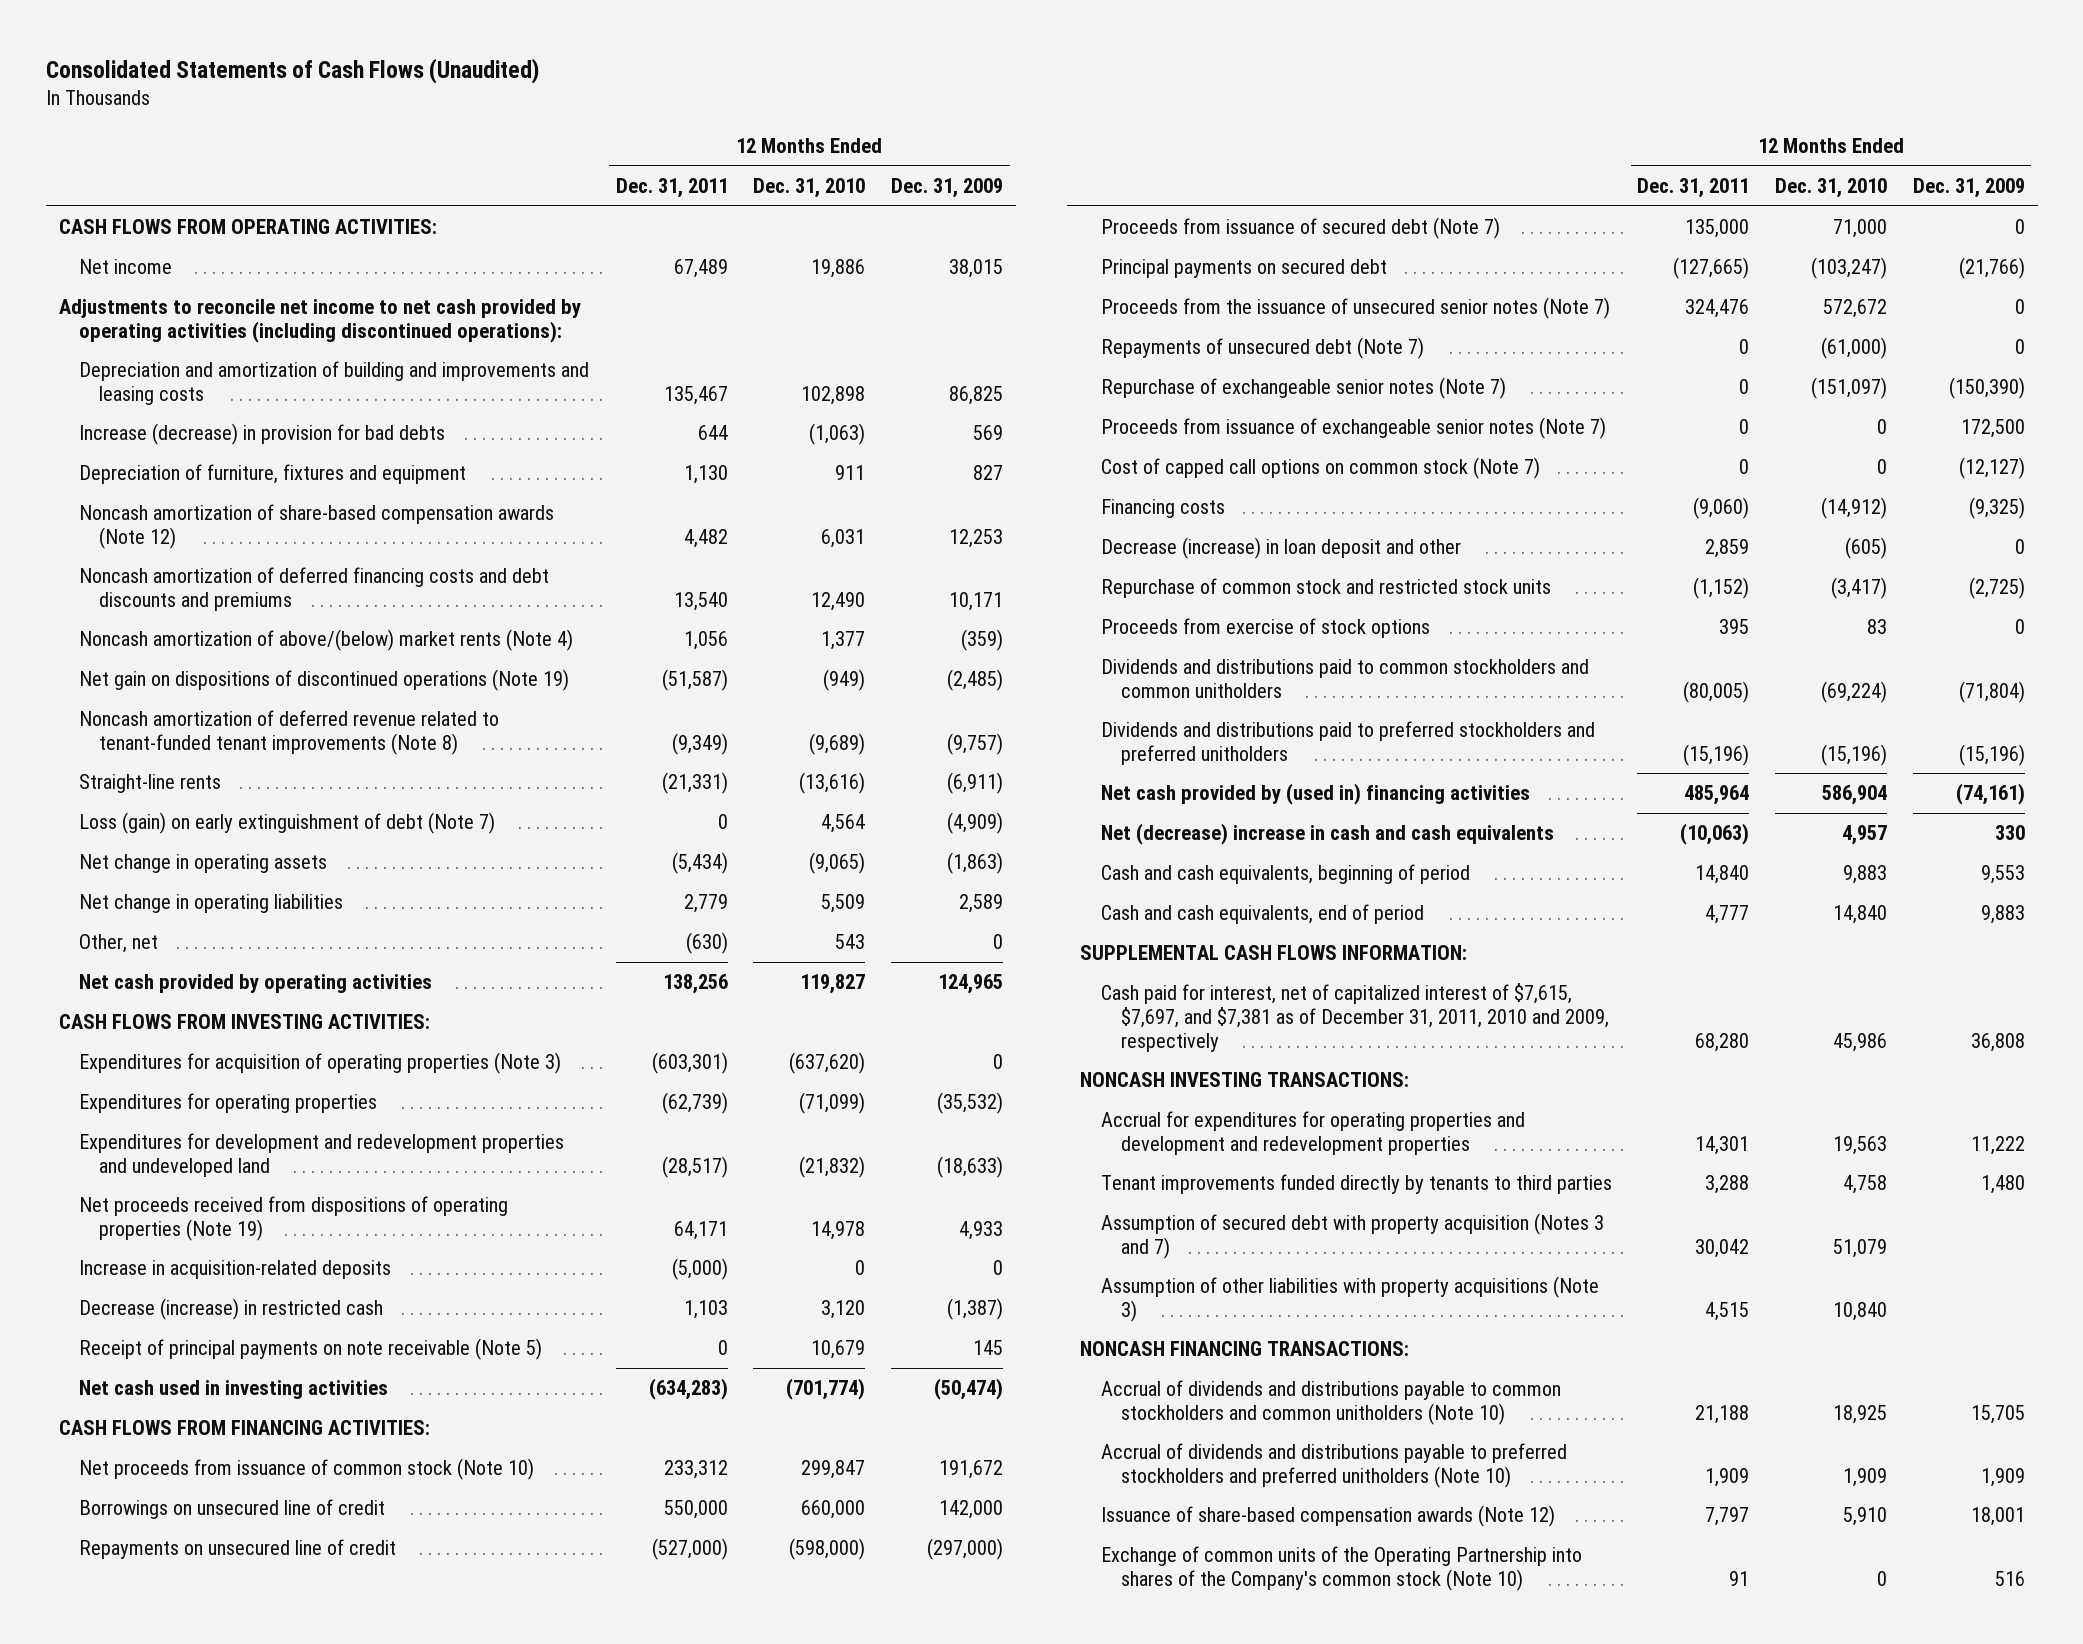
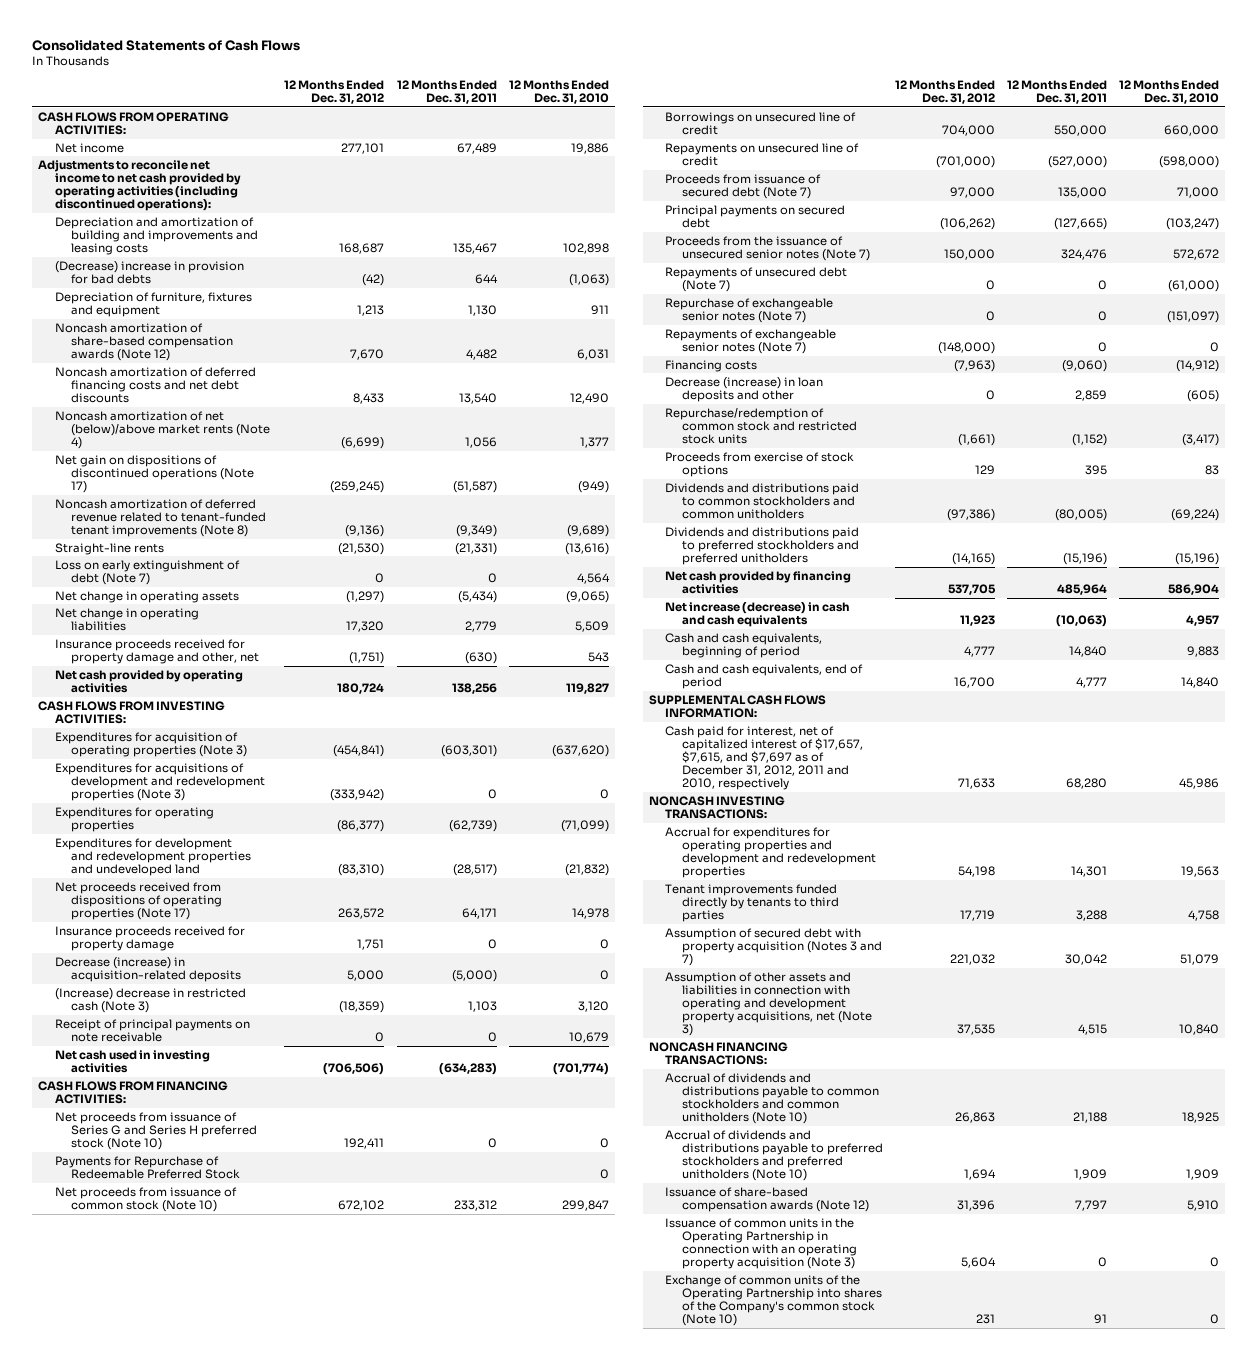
- Consolidated Statements of Cash Flows (Unaudited)
+ Consolidated Statements of Cash Flows
- | 12 Months Ended Dec. 31, 2011 | 12 Months Ended Dec. 31, 2010 | 12 Months Ended Dec. 31, 2009
+ | 12 Months Ended Dec. 31, 2012 | 12 Months Ended Dec. 31, 2011 | 12 Months Ended Dec. 31, 2010
- Increase (decrease) in provision for bad debts | 644 | (1,063) | 569
+ (Decrease) increase in provision for bad debts | (42) | 644 | (1,063)
- Noncash amortization of deferred financing costs and debt discounts and premiums | 13,540 | 12,490 | 10,171
- Noncash amortization of above/(below) market rents (Note 4) | 1,056 | 1,377 | (359)
- Net gain on dispositions of discontinued operations (Note 19) | (51,587) | (949) | (2,485)
+ Noncash amortization of deferred financing costs and net debt discounts | 8,433 | 13,540 | 12,490
+ Noncash amortization of net (below)/above market rents (Note 4) | (6,699) | 1,056 | 1,377
+ Net gain on dispositions of discontinued operations (Note 17) | (259,245) | (51,587) | (949)
- Loss (gain) on early extinguishment of debt (Note 7) | 0 | 4,564 | (4,909)
+ Loss on early extinguishment of debt (Note 7) | 0 | 0 | 4,564
- Other, net | (630) | 543 | 0
+ Insurance proceeds received for property damage and other, net | (1,751) | (630) | 543
+ Expenditures for acquisitions of development and redevelopment properties (Note 3) | (333,942) | 0 | 0
- Net proceeds received from dispositions of operating properties (Note 19) | 64,171 | 14,978 | 4,933
- Increase in acquisition-related deposits | (5,000) | 0 | 0
- Decrease (increase) in restricted cash | 1,103 | 3,120 | (1,387)
- Receipt of principal payments on note receivable (Note 5) | 0 | 10,679 | 145
+ Net proceeds received from dispositions of operating properties (Note 17) | 263,572 | 64,171 | 14,978
+ Insurance proceeds received for property damage | 1,751 | 0 | 0
+ Decrease (increase) in acquisition-related deposits | 5,000 | (5,000) | 0
+ (Increase) decrease in restricted cash (Note 3) | (18,359) | 1,103 | 3,120
+ Receipt of principal payments on note receivable | 0 | 0 | 10,679
+ Net proceeds from issuance of Series G and Series H preferred stock (Note 10) | 192,411 | 0 | 0
+ Payments for Repurchase of Redeemable Preferred Stock | | | 0
- Proceeds from issuance of exchangeable senior notes (Note 7) | 0 | 0 | 172,500
- Cost of capped call options on common stock (Note 7) | 0 | 0 | (12,127)
+ Repayments of exchangeable senior notes (Note 7) | (148,000) | 0 | 0
- Decrease (increase) in loan deposit and other | 2,859 | (605) | 0
- Repurchase of common stock and restricted stock units | (1,152) | (3,417) | (2,725)
+ Decrease (increase) in loan deposits and other | 0 | 2,859 | (605)
+ Repurchase/redemption of common stock and restricted stock units | (1,661) | (1,152) | (3,417)
- Net cash provided by (used in) financing activities | 485,964 | 586,904 | (74,161)
- Net (decrease) increase in cash and cash equivalents | (10,063) | 4,957 | 330
+ Net cash provided by financing activities | 537,705 | 485,964 | 586,904
+ Net increase (decrease) in cash and cash equivalents | 11,923 | (10,063) | 4,957
- Cash paid for interest, net of capitalized interest of $7,615, $7,697, and $7,381 as of December 31, 2011, 2010 and 2009, respectively | 68,280 | 45,986 | 36,808
+ Cash paid for interest, net of capitalized interest of $17,657, $7,615, and $7,697 as of December 31, 2012, 2011 and 2010, respectively | 71,633 | 68,280 | 45,986
- Assumption of other liabilities with property acquisitions (Note 3) | 4,515 | 10,840 |
+ Assumption of other assets and liabilities in connection with operating and development property acquisitions, net (Note 3) | 37,535 | 4,515 | 10,840
+ Issuance of common units in the Operating Partnership in connection with an operating property acquisition (Note 3) | 5,604 | 0 | 0

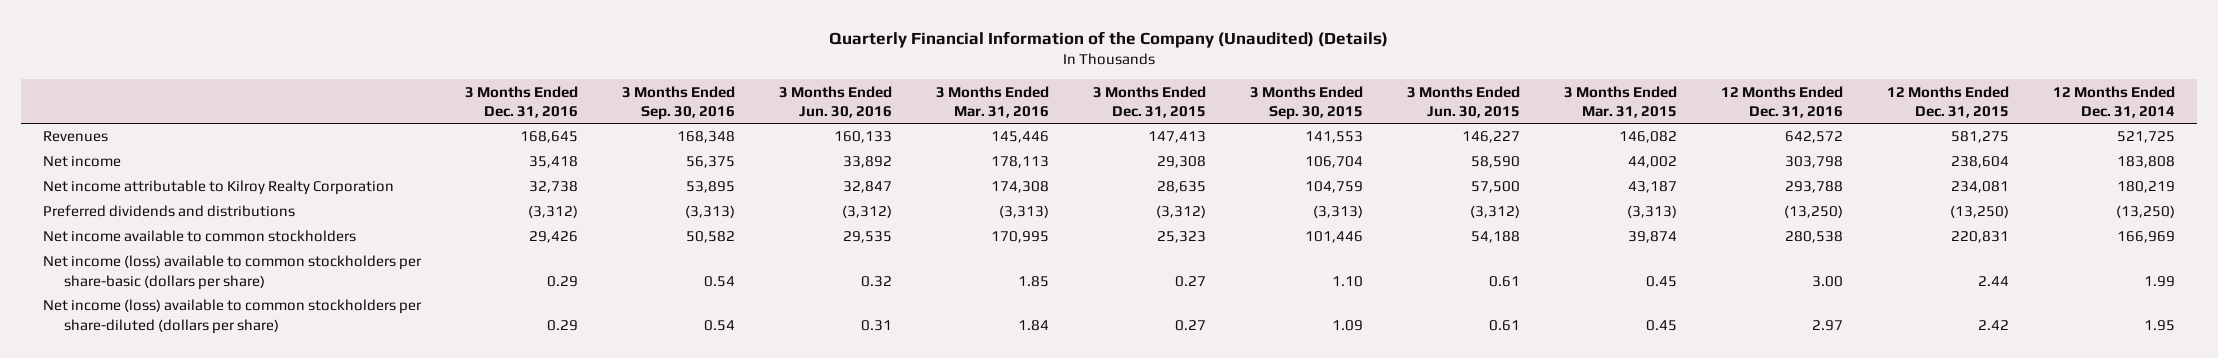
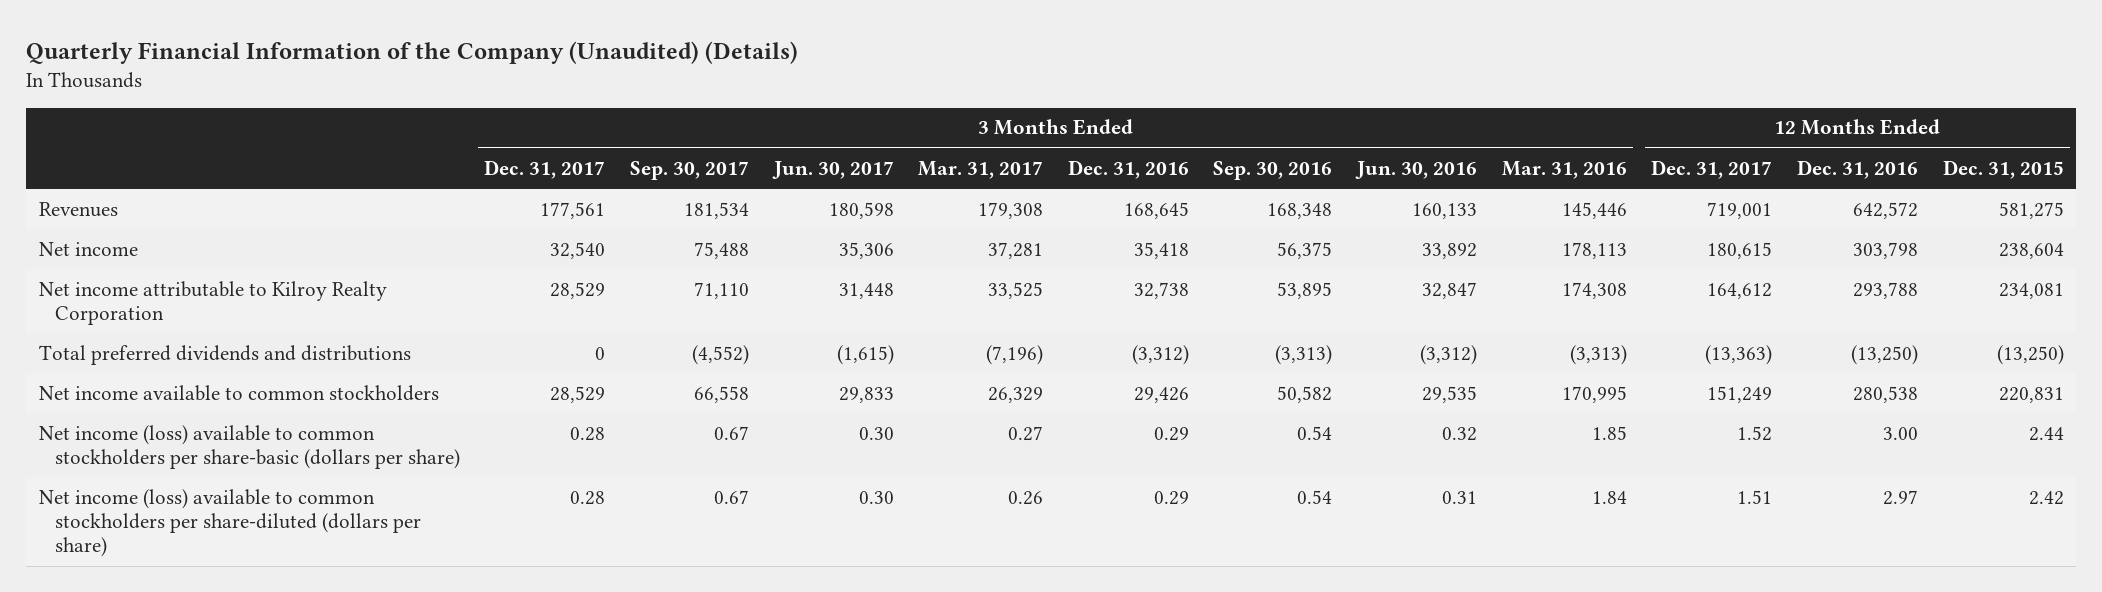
- | 3 Months Ended Dec. 31, 2016 | 3 Months Ended Sep. 30, 2016 | 3 Months Ended Jun. 30, 2016 | 3 Months Ended Mar. 31, 2016 | 3 Months Ended Dec. 31, 2015 | 3 Months Ended Sep. 30, 2015 | 3 Months Ended Jun. 30, 2015 | 3 Months Ended Mar. 31, 2015 | 12 Months Ended Dec. 31, 2016 | 12 Months Ended Dec. 31, 2015 | 12 Months Ended Dec. 31, 2014
+ | 3 Months Ended Dec. 31, 2017 | 3 Months Ended Sep. 30, 2017 | 3 Months Ended Jun. 30, 2017 | 3 Months Ended Mar. 31, 2017 | 3 Months Ended Dec. 31, 2016 | 3 Months Ended Sep. 30, 2016 | 3 Months Ended Jun. 30, 2016 | 3 Months Ended Mar. 31, 2016 | 12 Months Ended Dec. 31, 2017 | 12 Months Ended Dec. 31, 2016 | 12 Months Ended Dec. 31, 2015
- Preferred dividends and distributions | (3,312) | (3,313) | (3,312) | (3,313) | (3,312) | (3,313) | (3,312) | (3,313) | (13,250) | (13,250) | (13,250)
+ Total preferred dividends and distributions | 0 | (4,552) | (1,615) | (7,196) | (3,312) | (3,313) | (3,312) | (3,313) | (13,363) | (13,250) | (13,250)

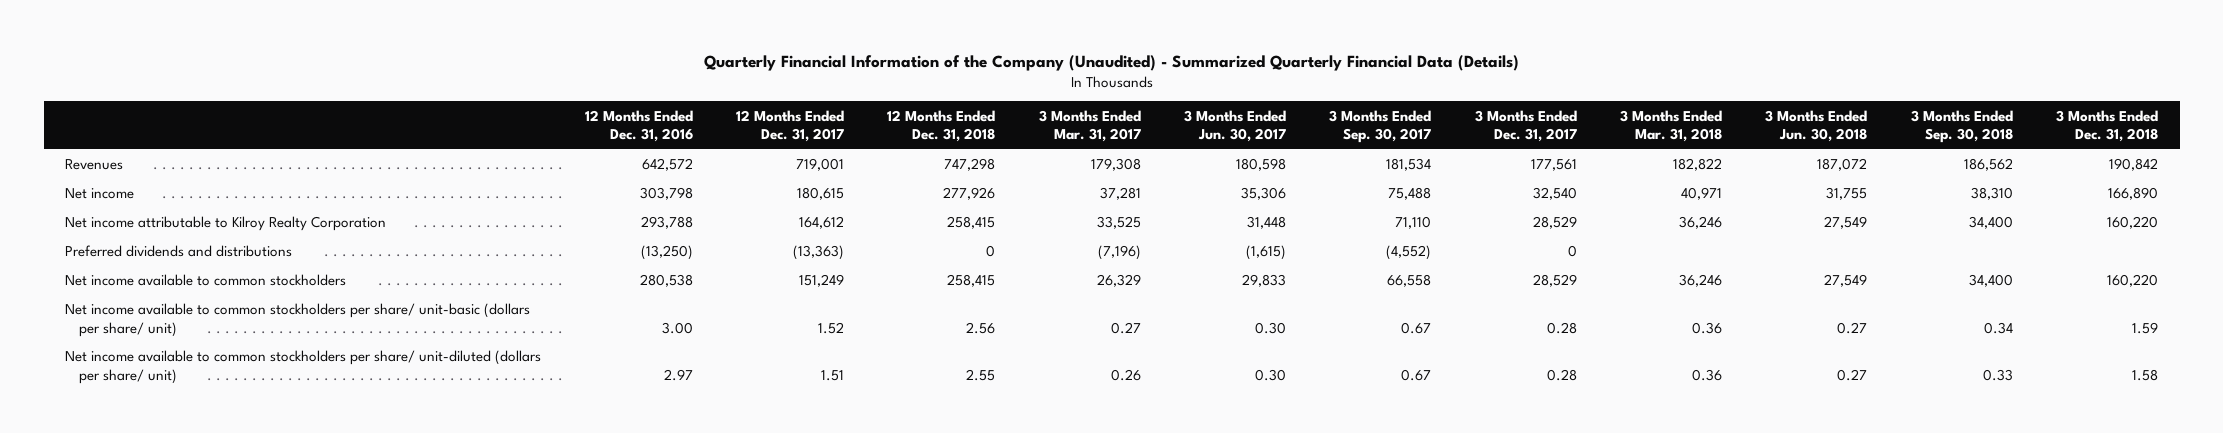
- Quarterly Financial Information of the Company (Unaudited) (Details)
+ Quarterly Financial Information of the Company (Unaudited) - Summarized Quarterly Financial Data (Details)
- | 3 Months Ended Dec. 31, 2017 | 3 Months Ended Sep. 30, 2017 | 3 Months Ended Jun. 30, 2017 | 3 Months Ended Mar. 31, 2017 | 3 Months Ended Dec. 31, 2016 | 3 Months Ended Sep. 30, 2016 | 3 Months Ended Jun. 30, 2016 | 3 Months Ended Mar. 31, 2016 | 12 Months Ended Dec. 31, 2017 | 12 Months Ended Dec. 31, 2016 | 12 Months Ended Dec. 31, 2015
+ | 12 Months Ended Dec. 31, 2016 | 12 Months Ended Dec. 31, 2017 | 12 Months Ended Dec. 31, 2018 | 3 Months Ended Mar. 31, 2017 | 3 Months Ended Jun. 30, 2017 | 3 Months Ended Sep. 30, 2017 | 3 Months Ended Dec. 31, 2017 | 3 Months Ended Mar. 31, 2018 | 3 Months Ended Jun. 30, 2018 | 3 Months Ended Sep. 30, 2018 | 3 Months Ended Dec. 31, 2018
- Total preferred dividends and distributions | 0 | (4,552) | (1,615) | (7,196) | (3,312) | (3,313) | (3,312) | (3,313) | (13,363) | (13,250) | (13,250)
+ Preferred dividends and distributions | (13,250) | (13,363) | 0 | (7,196) | (1,615) | (4,552) | 0 | | | |
- Net income (loss) available to common stockholders per share-basic (dollars per share) | 0.28 | 0.67 | 0.30 | 0.27 | 0.29 | 0.54 | 0.32 | 1.85 | 1.52 | 3.00 | 2.44
- Net income (loss) available to common stockholders per share-diluted (dollars per share) | 0.28 | 0.67 | 0.30 | 0.26 | 0.29 | 0.54 | 0.31 | 1.84 | 1.51 | 2.97 | 2.42
+ Net income available to common stockholders per share/ unit-basic (dollars per share/ unit) | 3.00 | 1.52 | 2.56 | 0.27 | 0.30 | 0.67 | 0.28 | 0.36 | 0.27 | 0.34 | 1.59
+ Net income available to common stockholders per share/ unit-diluted (dollars per share/ unit) | 2.97 | 1.51 | 2.55 | 0.26 | 0.30 | 0.67 | 0.28 | 0.36 | 0.27 | 0.33 | 1.58

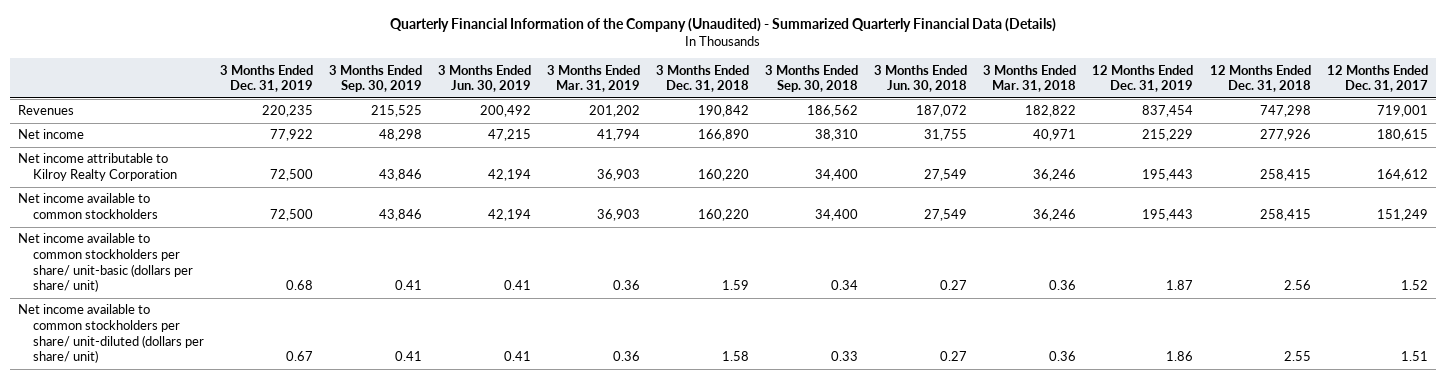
- | 12 Months Ended Dec. 31, 2016 | 12 Months Ended Dec. 31, 2017 | 12 Months Ended Dec. 31, 2018 | 3 Months Ended Mar. 31, 2017 | 3 Months Ended Jun. 30, 2017 | 3 Months Ended Sep. 30, 2017 | 3 Months Ended Dec. 31, 2017 | 3 Months Ended Mar. 31, 2018 | 3 Months Ended Jun. 30, 2018 | 3 Months Ended Sep. 30, 2018 | 3 Months Ended Dec. 31, 2018
+ | 3 Months Ended Dec. 31, 2019 | 3 Months Ended Sep. 30, 2019 | 3 Months Ended Jun. 30, 2019 | 3 Months Ended Mar. 31, 2019 | 3 Months Ended Dec. 31, 2018 | 3 Months Ended Sep. 30, 2018 | 3 Months Ended Jun. 30, 2018 | 3 Months Ended Mar. 31, 2018 | 12 Months Ended Dec. 31, 2019 | 12 Months Ended Dec. 31, 2018 | 12 Months Ended Dec. 31, 2017
- Preferred dividends and distributions | (13,250) | (13,363) | 0 | (7,196) | (1,615) | (4,552) | 0 | | | |

